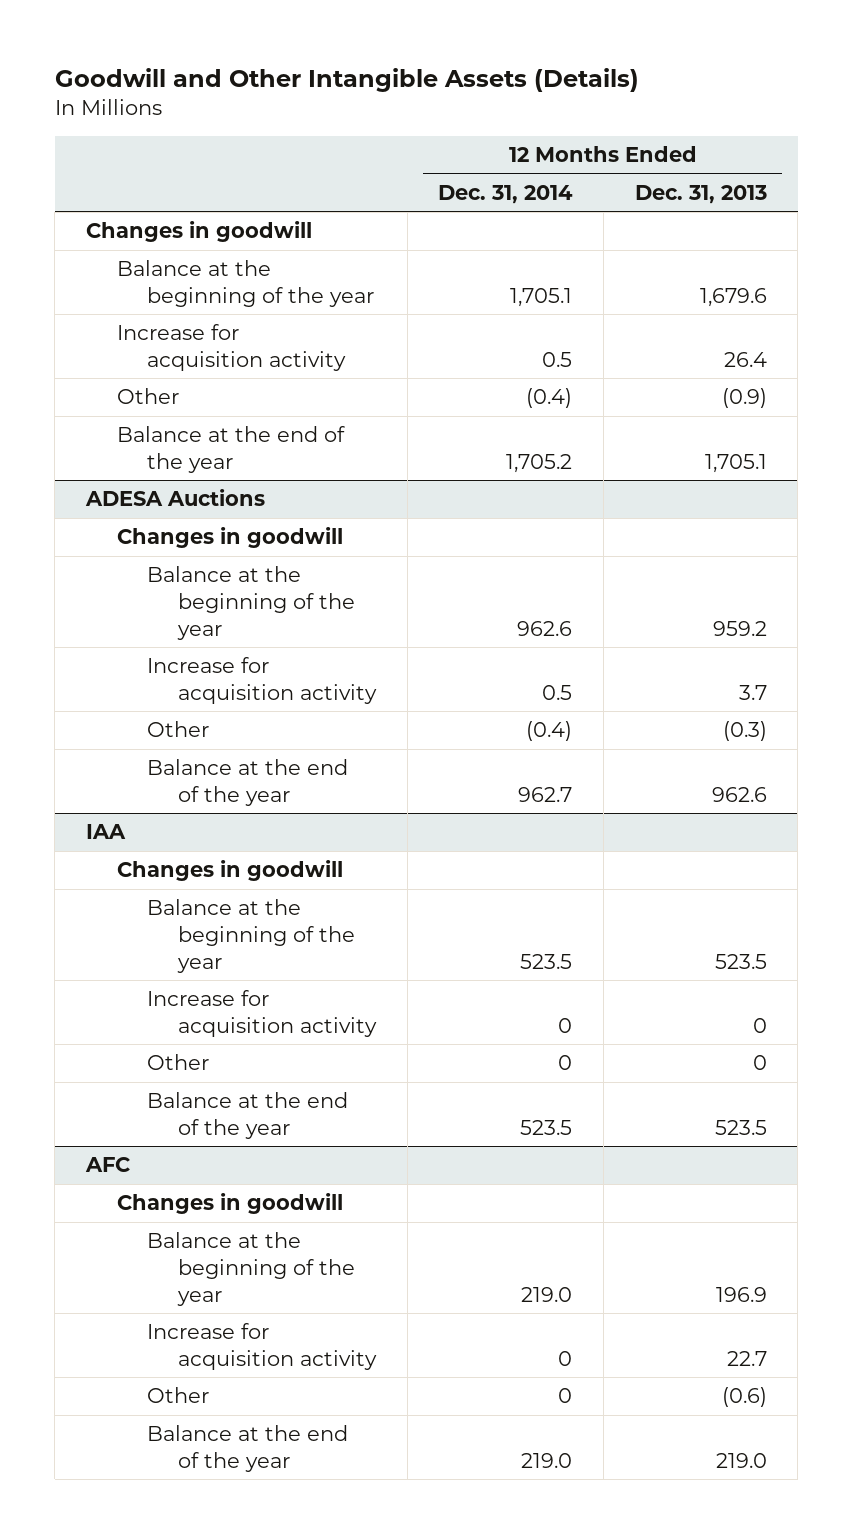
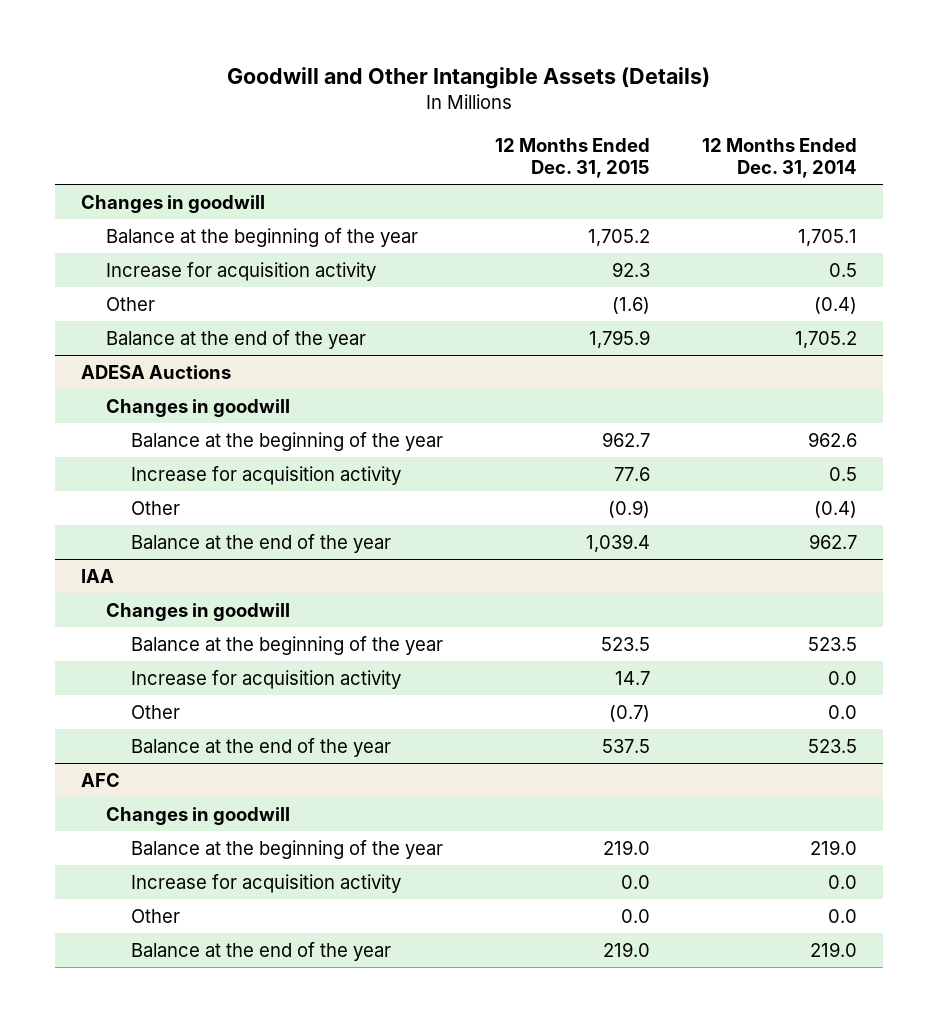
- | 12 Months Ended Dec. 31, 2014 | 12 Months Ended Dec. 31, 2013
+ | 12 Months Ended Dec. 31, 2015 | 12 Months Ended Dec. 31, 2014
@ IAA
- Increase for acquisition activity | 0 | 0
- Other | 0 | 0
+ Increase for acquisition activity | 14.7 | 0.0
+ Other | (0.7) | 0.0
@ AFC
- Increase for acquisition activity | 0 | 22.7
- Other | 0 | (0.6)
+ Increase for acquisition activity | 0.0 | 0.0
+ Other | 0.0 | 0.0

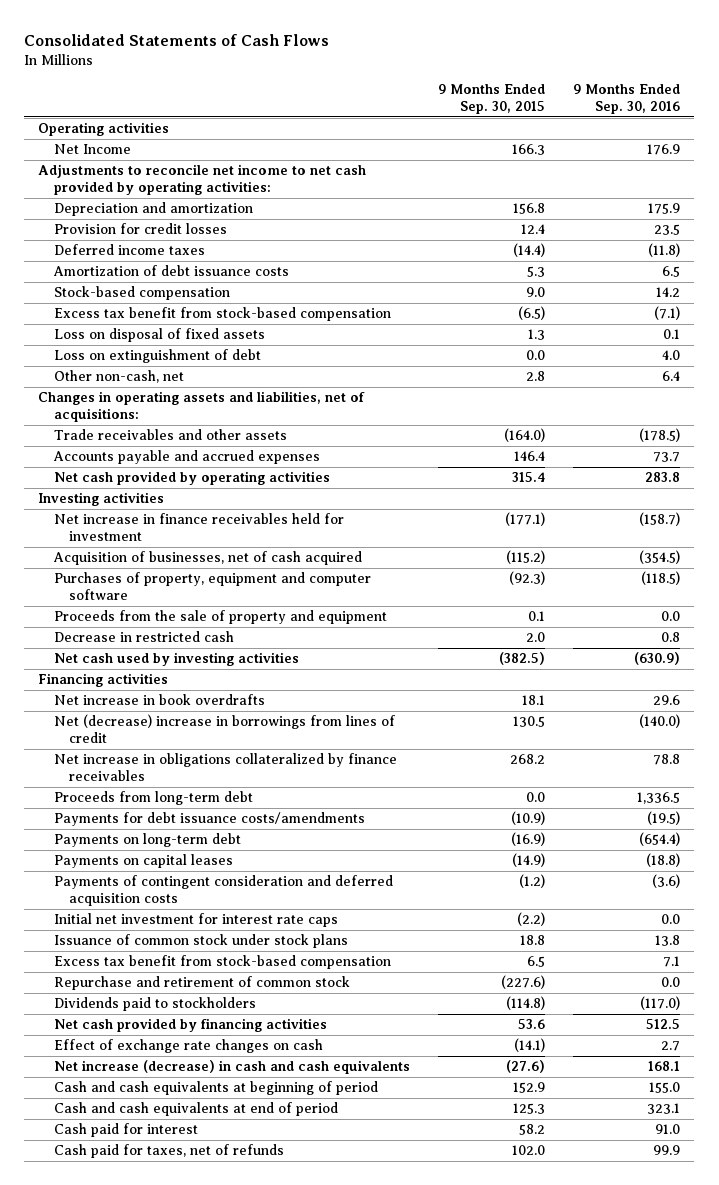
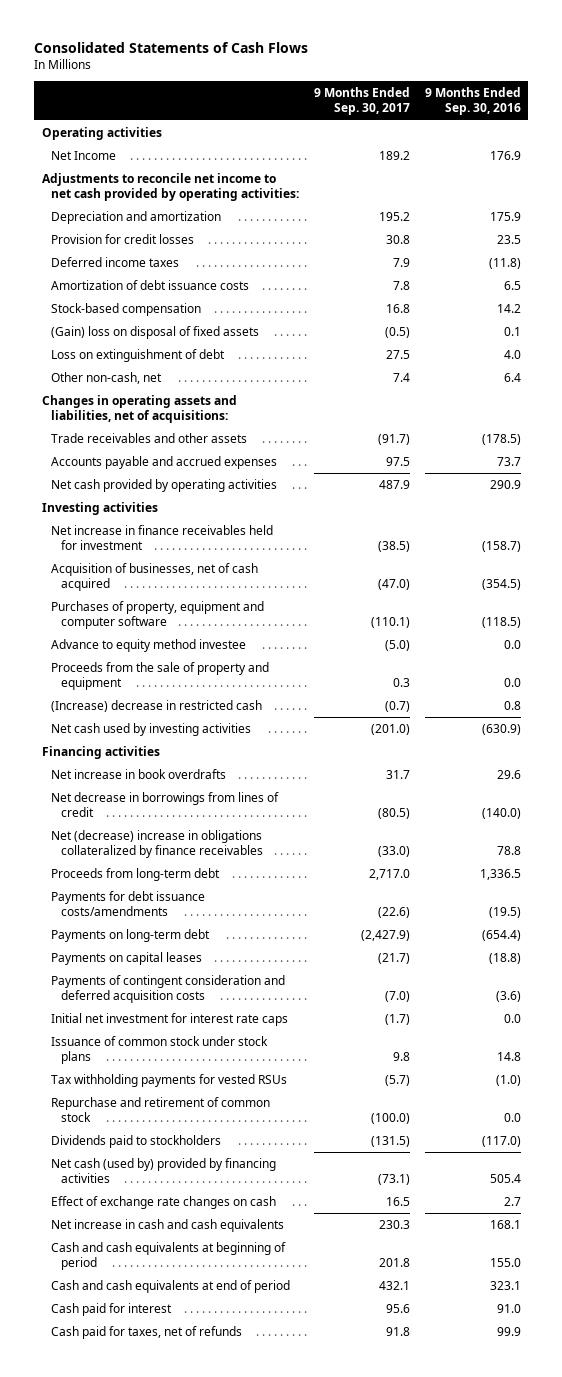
- | 9 Months Ended Sep. 30, 2015 | 9 Months Ended Sep. 30, 2016
+ | 9 Months Ended Sep. 30, 2017 | 9 Months Ended Sep. 30, 2016
- Excess tax benefit from stock-based compensation | (6.5) | (7.1)
- Loss on disposal of fixed assets | 1.3 | 0.1
+ (Gain) loss on disposal of fixed assets | (0.5) | 0.1
- Net cash provided by operating activities | 315.4 | 283.8
+ Net cash provided by operating activities | 487.9 | 290.9
+ Advance to equity method investee | (5.0) | 0.0
- Decrease in restricted cash | 2.0 | 0.8
+ (Increase) decrease in restricted cash | (0.7) | 0.8
- Net (decrease) increase in borrowings from lines of credit | 130.5 | (140.0)
- Net increase in obligations collateralized by finance receivables | 268.2 | 78.8
+ Net decrease in borrowings from lines of credit | (80.5) | (140.0)
+ Net (decrease) increase in obligations collateralized by finance receivables | (33.0) | 78.8
- Issuance of common stock under stock plans | 18.8 | 13.8
- Excess tax benefit from stock-based compensation | 6.5 | 7.1
+ Issuance of common stock under stock plans | 9.8 | 14.8
+ Tax withholding payments for vested RSUs | (5.7) | (1.0)
- Net cash provided by financing activities | 53.6 | 512.5
+ Net cash (used by) provided by financing activities | (73.1) | 505.4
- Net increase (decrease) in cash and cash equivalents | (27.6) | 168.1
+ Net increase in cash and cash equivalents | 230.3 | 168.1

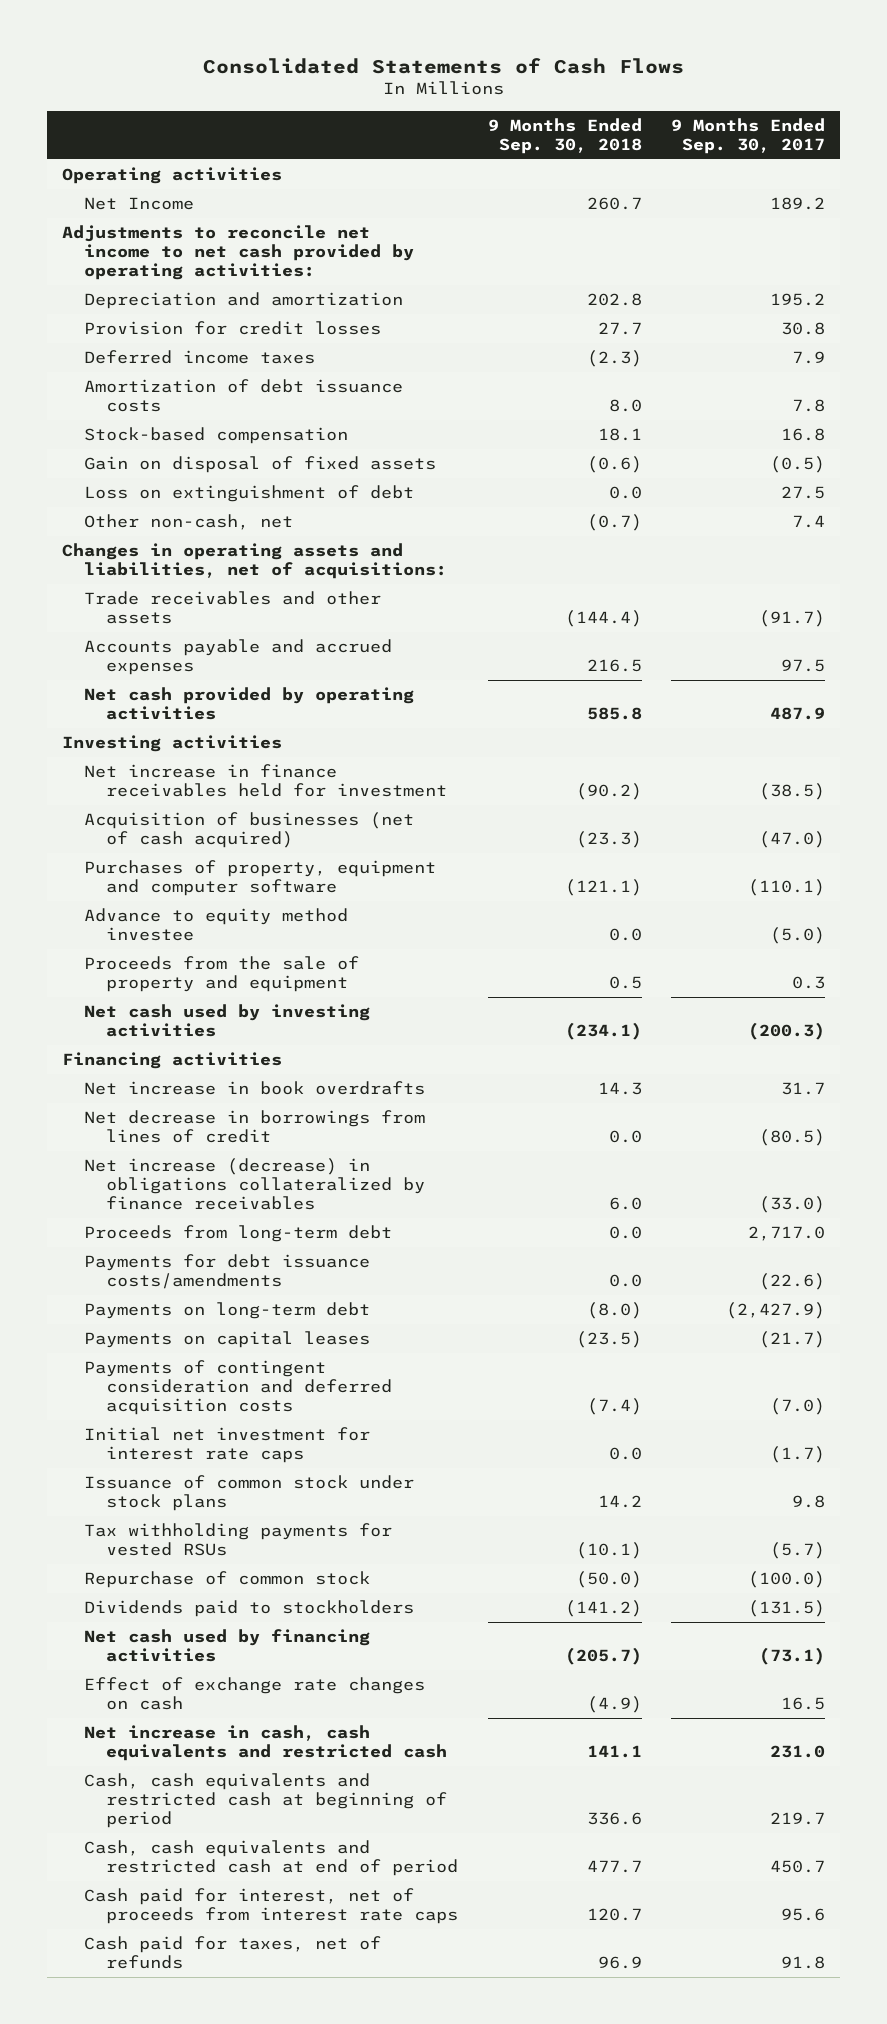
- | 9 Months Ended Sep. 30, 2017 | 9 Months Ended Sep. 30, 2016
+ | 9 Months Ended Sep. 30, 2018 | 9 Months Ended Sep. 30, 2017
- (Gain) loss on disposal of fixed assets | (0.5) | 0.1
+ Gain on disposal of fixed assets | (0.6) | (0.5)
- Acquisition of businesses, net of cash acquired | (47.0) | (354.5)
+ Acquisition of businesses (net of cash acquired) | (23.3) | (47.0)
- (Increase) decrease in restricted cash | (0.7) | 0.8
- Net cash used by investing activities | (201.0) | (630.9)
+ Net cash used by investing activities | (234.1) | (200.3)
- Net (decrease) increase in obligations collateralized by finance receivables | (33.0) | 78.8
+ Net increase (decrease) in obligations collateralized by finance receivables | 6.0 | (33.0)
- Repurchase and retirement of common stock | (100.0) | 0.0
+ Repurchase of common stock | (50.0) | (100.0)
- Net cash (used by) provided by financing activities | (73.1) | 505.4
+ Net cash used by financing activities | (205.7) | (73.1)
- Net increase in cash and cash equivalents | 230.3 | 168.1
- Cash and cash equivalents at beginning of period | 201.8 | 155.0
- Cash and cash equivalents at end of period | 432.1 | 323.1
- Cash paid for interest | 95.6 | 91.0
+ Net increase in cash, cash equivalents and restricted cash | 141.1 | 231.0
+ Cash, cash equivalents and restricted cash at beginning of period | 336.6 | 219.7
+ Cash, cash equivalents and restricted cash at end of period | 477.7 | 450.7
+ Cash paid for interest, net of proceeds from interest rate caps | 120.7 | 95.6

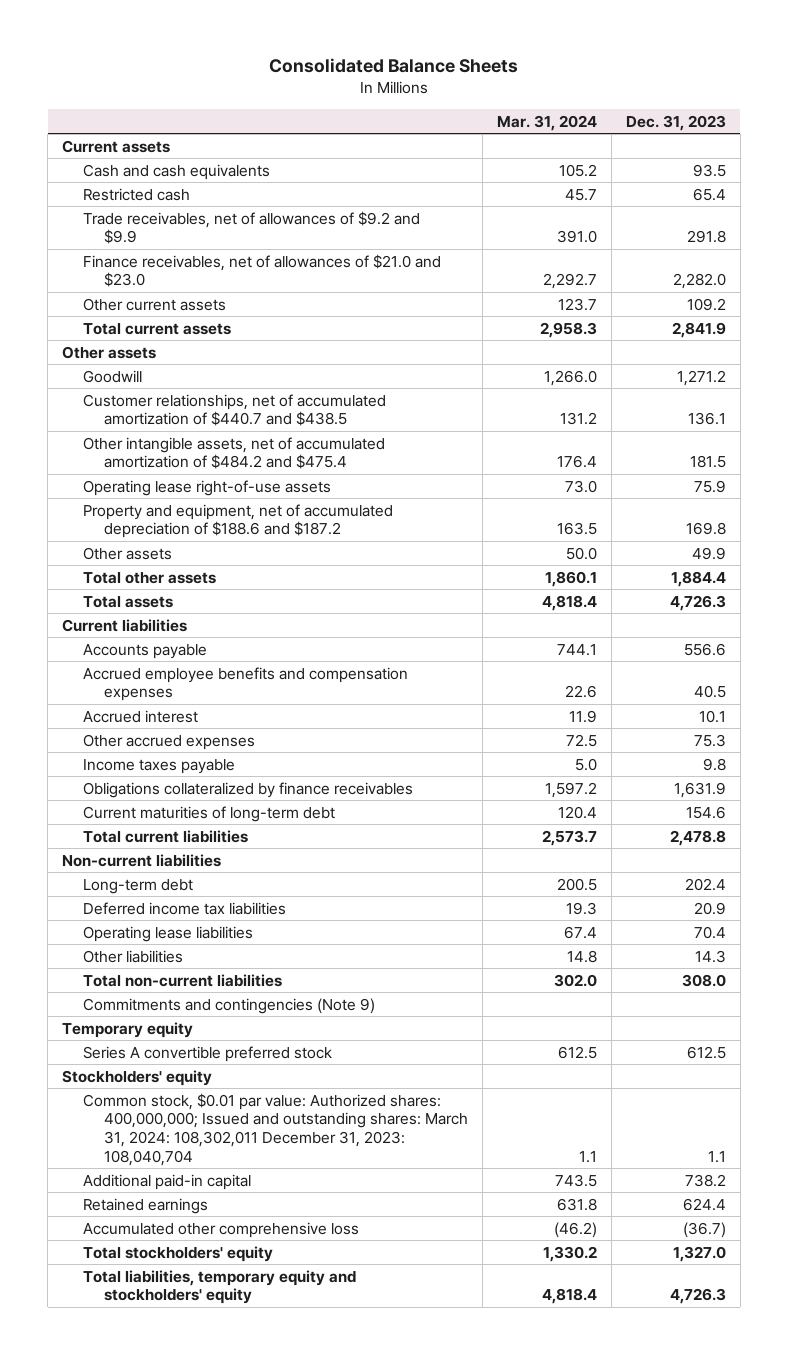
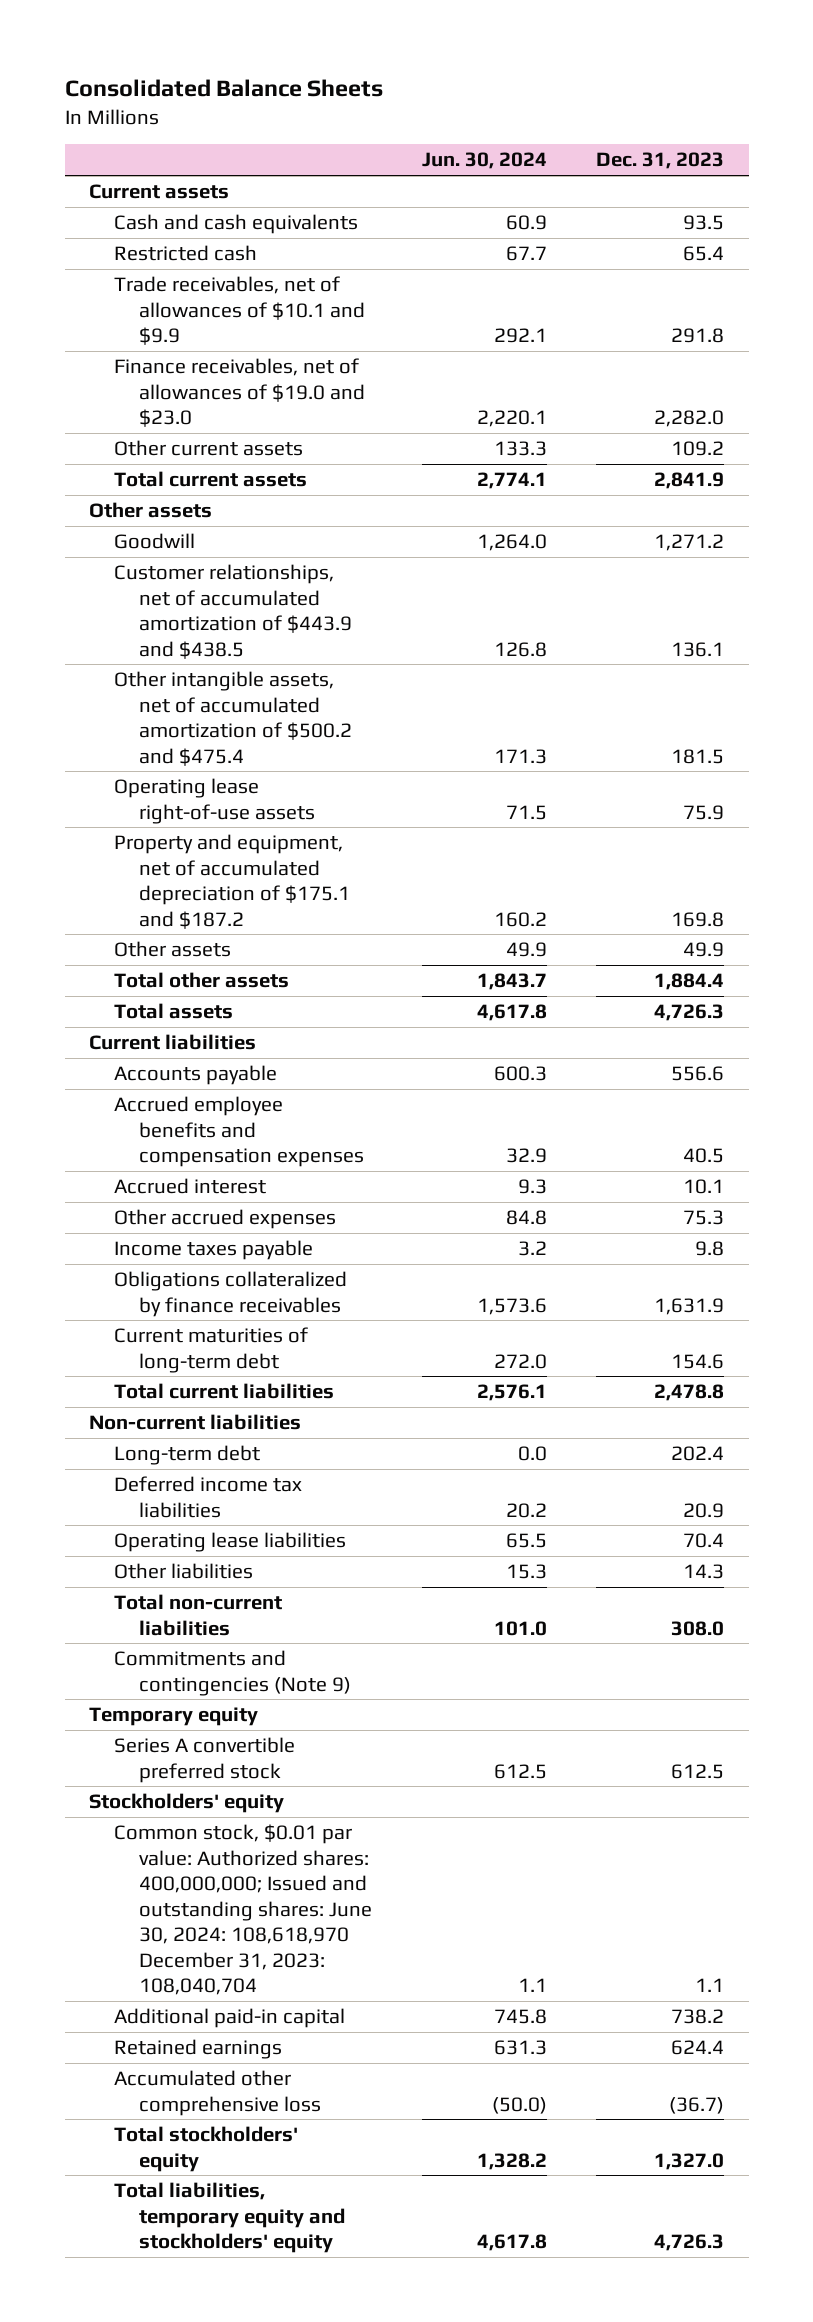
- | Mar. 31, 2024 | Dec. 31, 2023
+ | Jun. 30, 2024 | Dec. 31, 2023
- Trade receivables, net of allowances of $9.2 and $9.9 | 391.0 | 291.8
- Finance receivables, net of allowances of $21.0 and $23.0 | 2,292.7 | 2,282.0
+ Trade receivables, net of allowances of $10.1 and $9.9 | 292.1 | 291.8
+ Finance receivables, net of allowances of $19.0 and $23.0 | 2,220.1 | 2,282.0
- Customer relationships, net of accumulated amortization of $440.7 and $438.5 | 131.2 | 136.1
- Other intangible assets, net of accumulated amortization of $484.2 and $475.4 | 176.4 | 181.5
+ Customer relationships, net of accumulated amortization of $443.9 and $438.5 | 126.8 | 136.1
+ Other intangible assets, net of accumulated amortization of $500.2 and $475.4 | 171.3 | 181.5
- Property and equipment, net of accumulated depreciation of $188.6 and $187.2 | 163.5 | 169.8
+ Property and equipment, net of accumulated depreciation of $175.1 and $187.2 | 160.2 | 169.8
- Common stock, $0.01 par value: Authorized shares: 400,000,000; Issued and outstanding shares: March 31, 2024: 108,302,011 December 31, 2023: 108,040,704 | 1.1 | 1.1
+ Common stock, $0.01 par value: Authorized shares: 400,000,000; Issued and outstanding shares: June 30, 2024: 108,618,970 December 31, 2023: 108,040,704 | 1.1 | 1.1

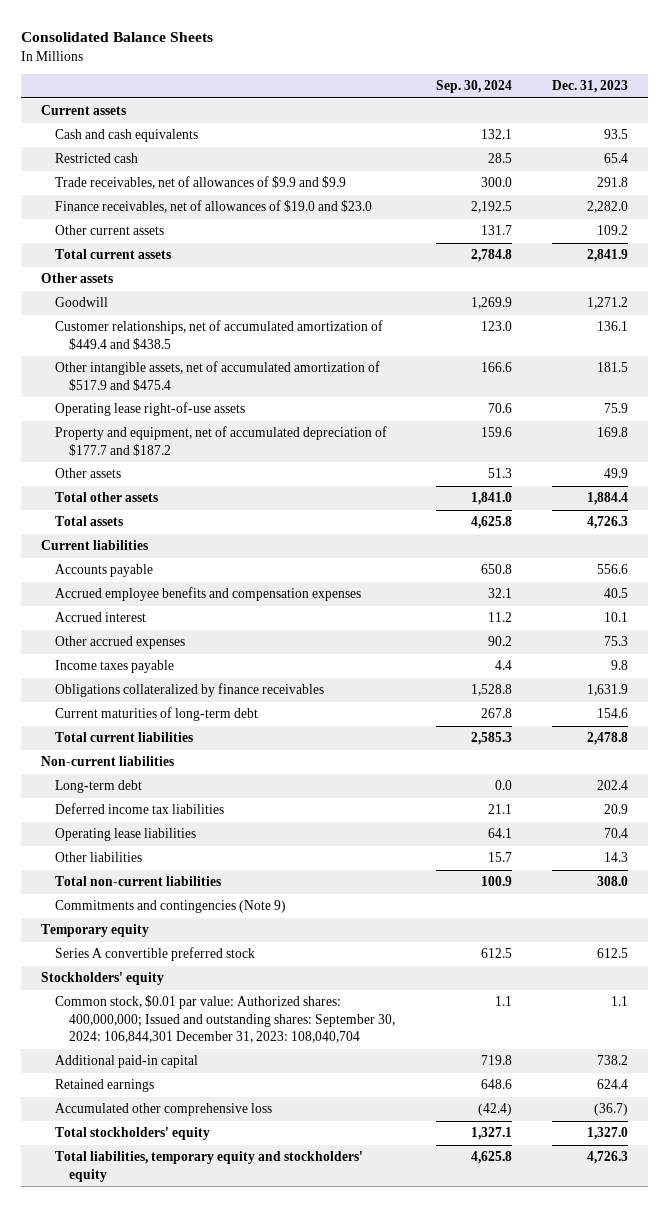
- | Jun. 30, 2024 | Dec. 31, 2023
+ | Sep. 30, 2024 | Dec. 31, 2023
- Trade receivables, net of allowances of $10.1 and $9.9 | 292.1 | 291.8
+ Trade receivables, net of allowances of $9.9 and $9.9 | 300.0 | 291.8
- Customer relationships, net of accumulated amortization of $443.9 and $438.5 | 126.8 | 136.1
- Other intangible assets, net of accumulated amortization of $500.2 and $475.4 | 171.3 | 181.5
+ Customer relationships, net of accumulated amortization of $449.4 and $438.5 | 123.0 | 136.1
+ Other intangible assets, net of accumulated amortization of $517.9 and $475.4 | 166.6 | 181.5
- Property and equipment, net of accumulated depreciation of $175.1 and $187.2 | 160.2 | 169.8
+ Property and equipment, net of accumulated depreciation of $177.7 and $187.2 | 159.6 | 169.8
- Common stock, $0.01 par value: Authorized shares: 400,000,000; Issued and outstanding shares: June 30, 2024: 108,618,970 December 31, 2023: 108,040,704 | 1.1 | 1.1
+ Common stock, $0.01 par value: Authorized shares: 400,000,000; Issued and outstanding shares: September 30, 2024: 106,844,301 December 31, 2023: 108,040,704 | 1.1 | 1.1

